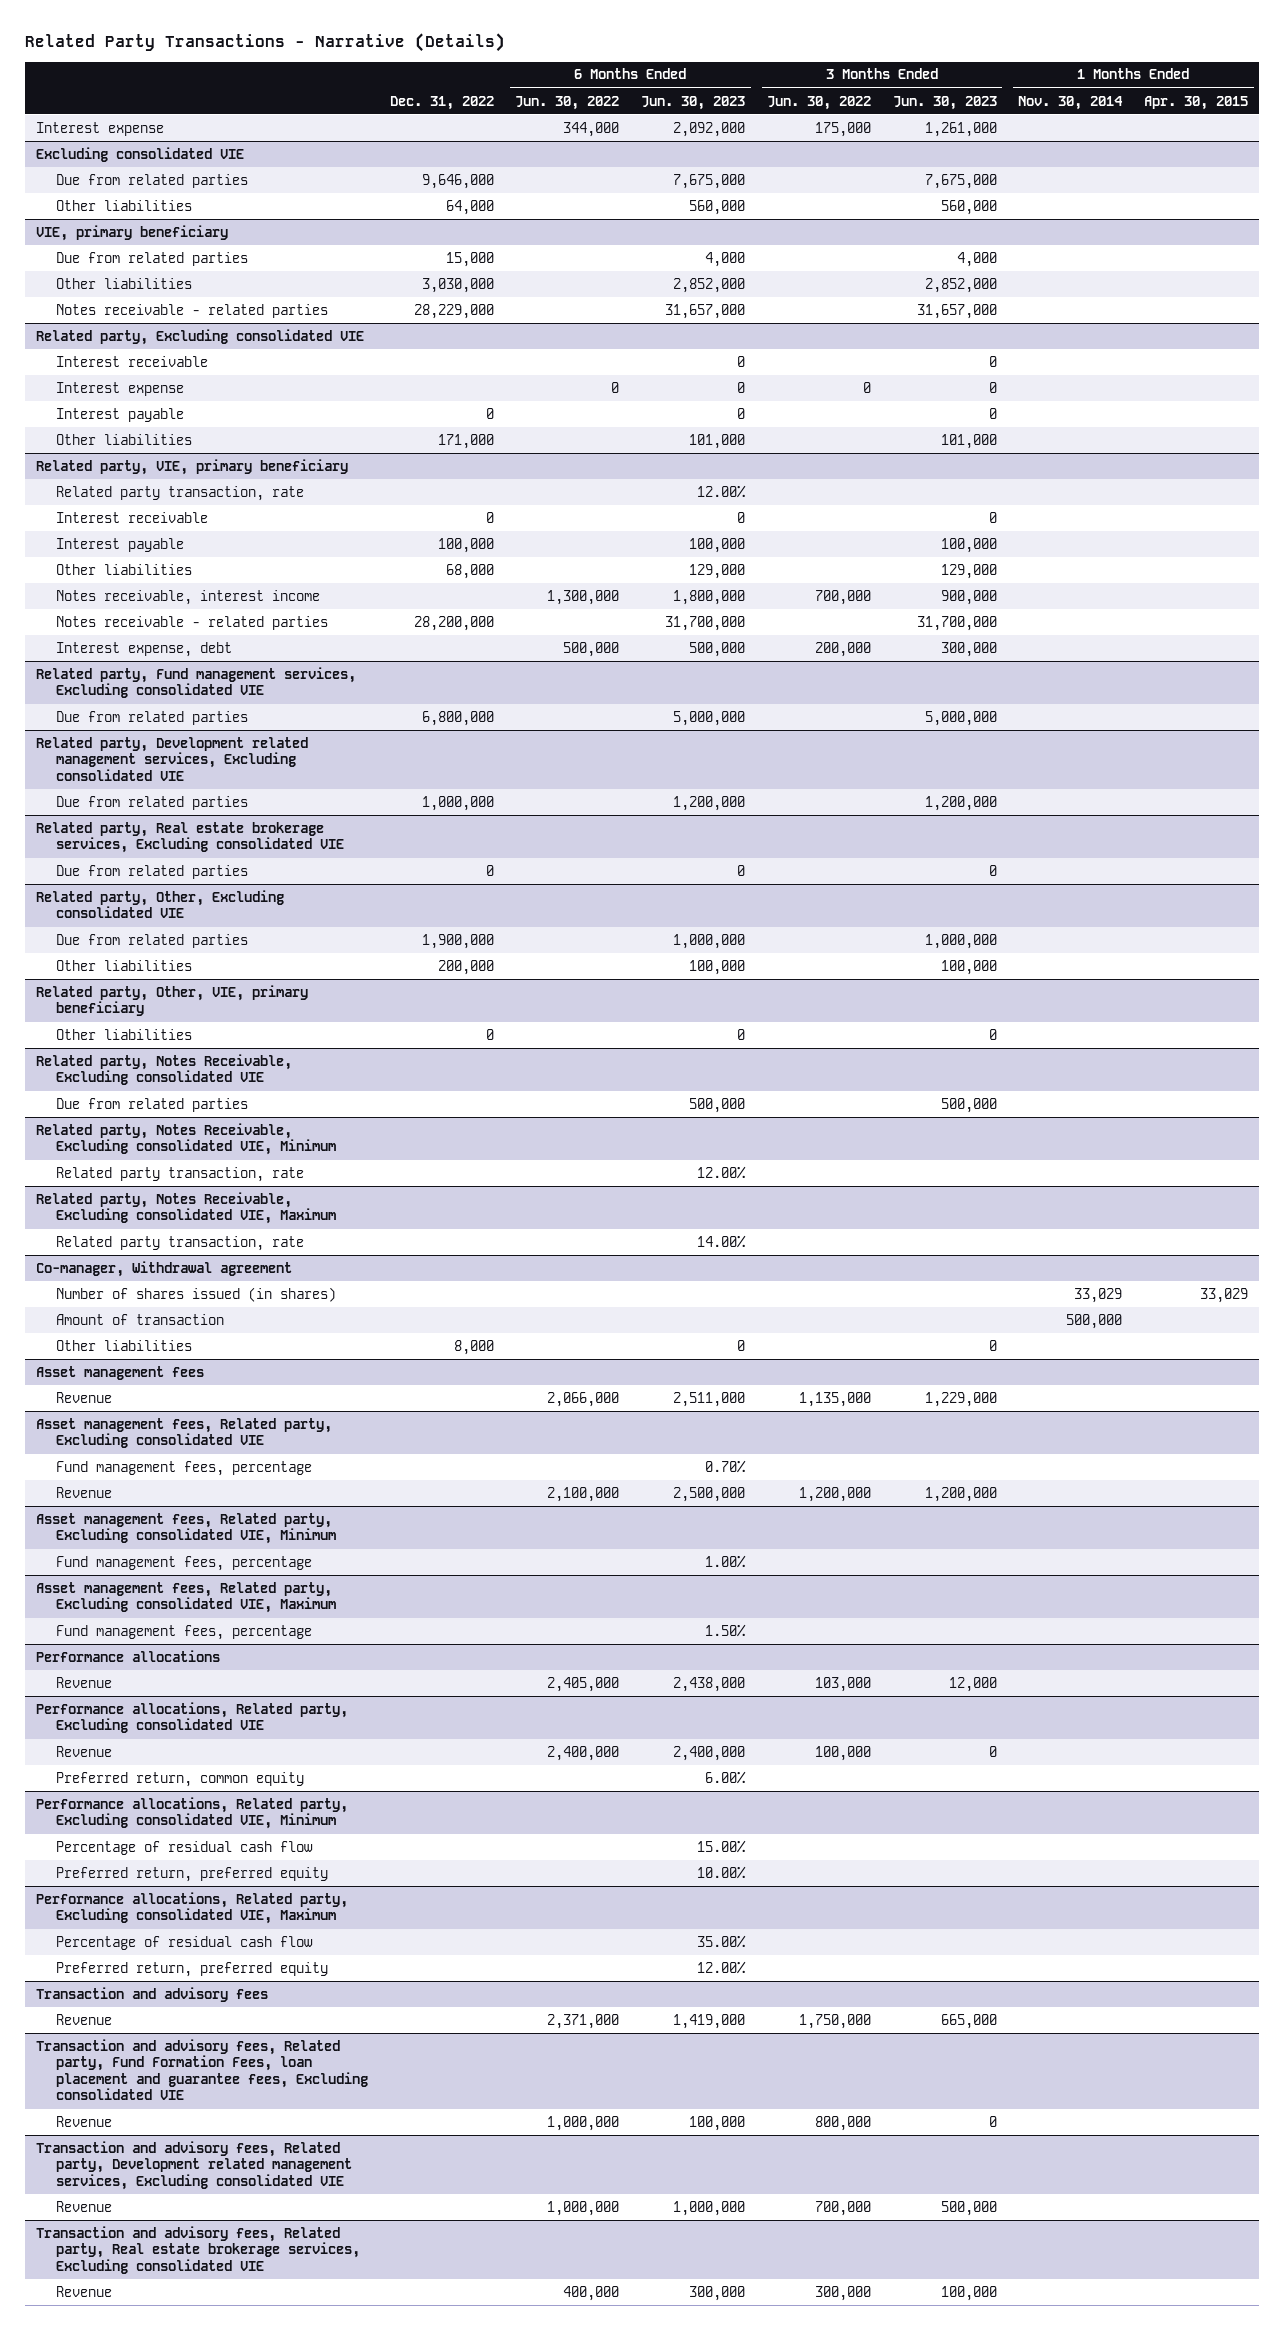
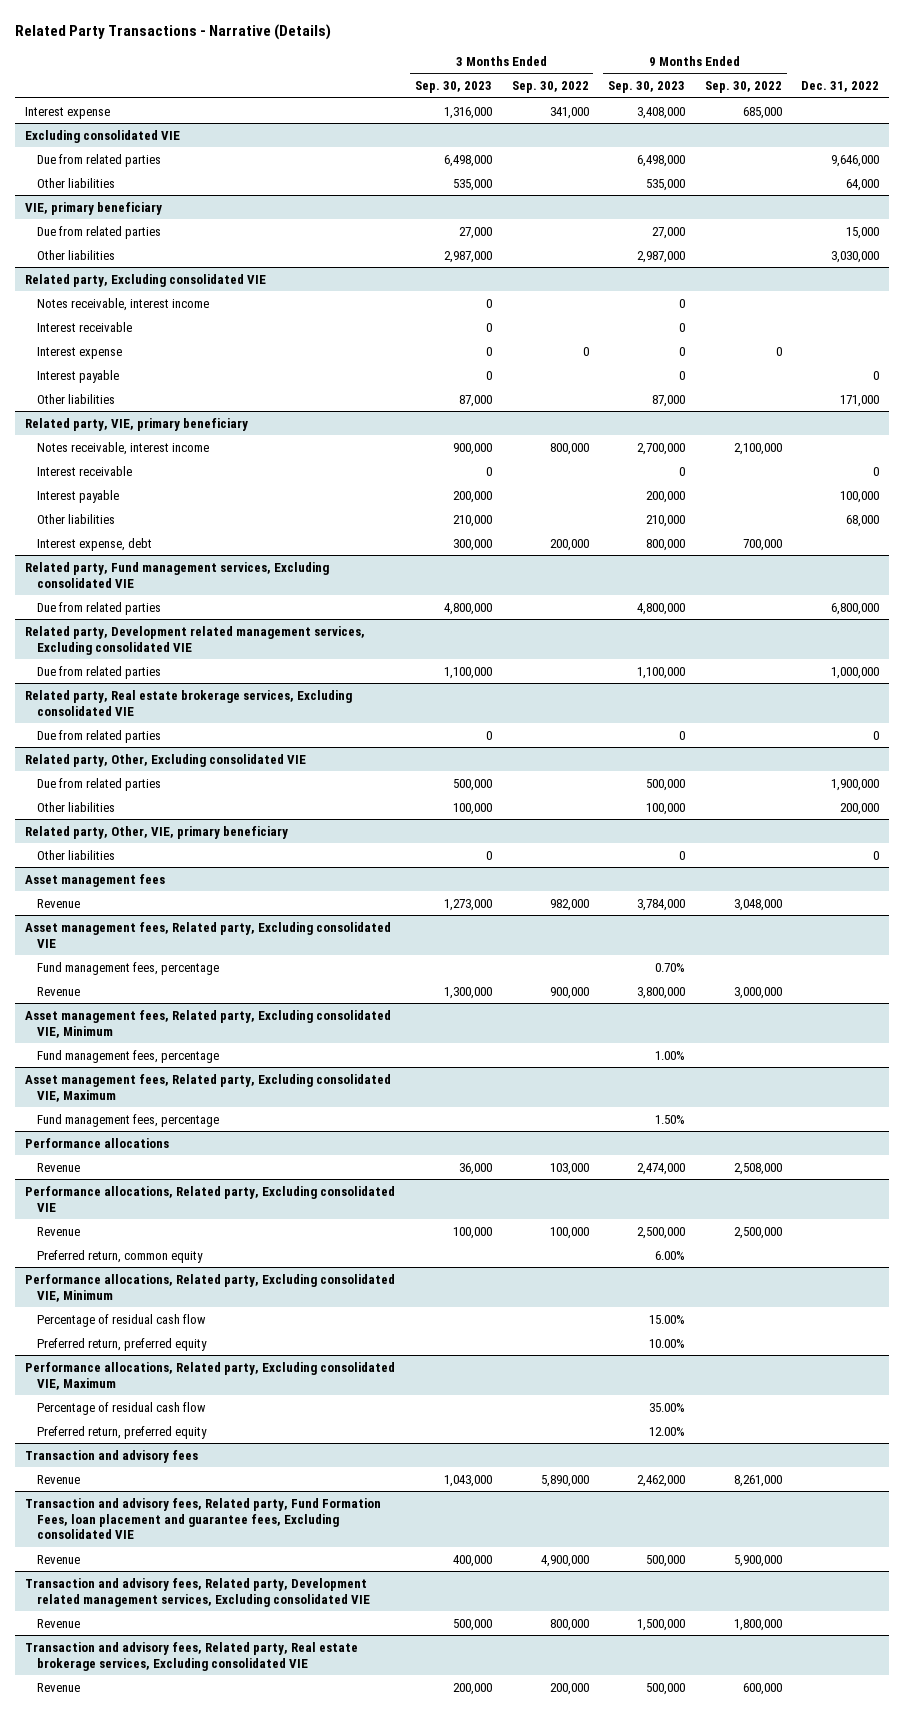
- | Dec. 31, 2022 | 6 Months Ended Jun. 30, 2022 | 6 Months Ended Jun. 30, 2023 | 3 Months Ended Jun. 30, 2022 | 3 Months Ended Jun. 30, 2023 | 1 Months Ended Nov. 30, 2014 | 1 Months Ended Apr. 30, 2015
+ | 3 Months Ended Sep. 30, 2023 | 3 Months Ended Sep. 30, 2022 | 9 Months Ended Sep. 30, 2023 | 9 Months Ended Sep. 30, 2022 | Dec. 31, 2022
@ VIE, primary beneficiary
- Notes receivable - related parties | 28,229,000 | | 31,657,000 | | 31,657,000 | |
@ Related party, Excluding consolidated VIE
+ Notes receivable, interest income | 0 | | 0 | |
@ Related party, VIE, primary beneficiary
- Related party transaction, rate | | | 12.00% | | | |
moved up: Notes receivable, interest income | 900,000 | 800,000 | 2,700,000 | 2,100,000 |
- Notes receivable - related parties | 28,200,000 | | 31,700,000 | | 31,700,000 | |
- Related party, Notes Receivable, Excluding consolidated VIE
- Due from related parties | | | 500,000 | | 500,000 | |
- Related party, Notes Receivable, Excluding consolidated VIE, Minimum
- Related party transaction, rate | | | 12.00% | | | |
- Related party, Notes Receivable, Excluding consolidated VIE, Maximum
- Related party transaction, rate | | | 14.00% | | | |
- Co-manager, Withdrawal agreement
- Number of shares issued (in shares) | | | | | | 33,029 | 33,029
- Amount of transaction | | | | | | 500,000 |
- Other liabilities | 8,000 | | 0 | | 0 | |

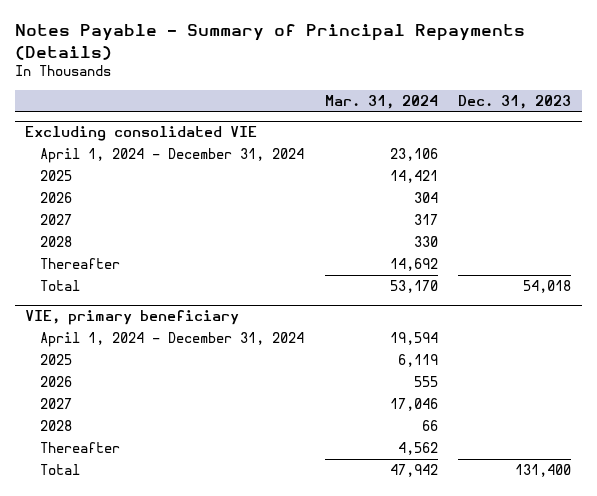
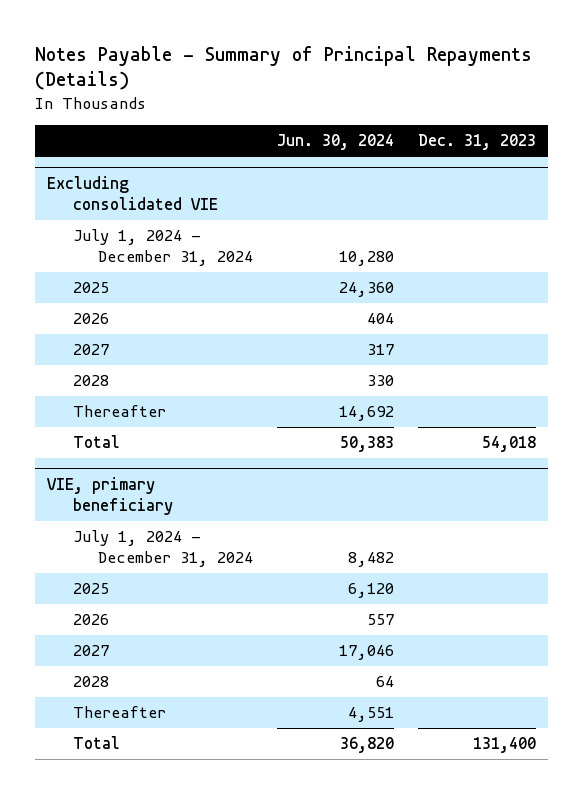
- | Mar. 31, 2024 | Dec. 31, 2023
+ | Jun. 30, 2024 | Dec. 31, 2023
@ Excluding consolidated VIE
- April 1, 2024 - December 31, 2024 | 23,106 |
+ July 1, 2024 - December 31, 2024 | 10,280 |
@ VIE, primary beneficiary
- April 1, 2024 - December 31, 2024 | 19,594 |
+ July 1, 2024 - December 31, 2024 | 8,482 |

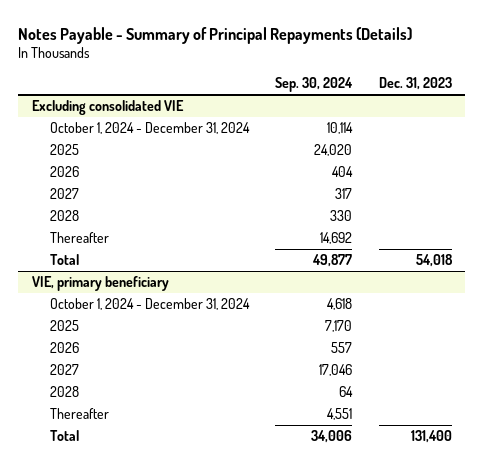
- | Jun. 30, 2024 | Dec. 31, 2023
+ | Sep. 30, 2024 | Dec. 31, 2023
@ Excluding consolidated VIE
- July 1, 2024 - December 31, 2024 | 10,280 |
+ October 1, 2024 - December 31, 2024 | 10,114 |
@ VIE, primary beneficiary
- July 1, 2024 - December 31, 2024 | 8,482 |
+ October 1, 2024 - December 31, 2024 | 4,618 |

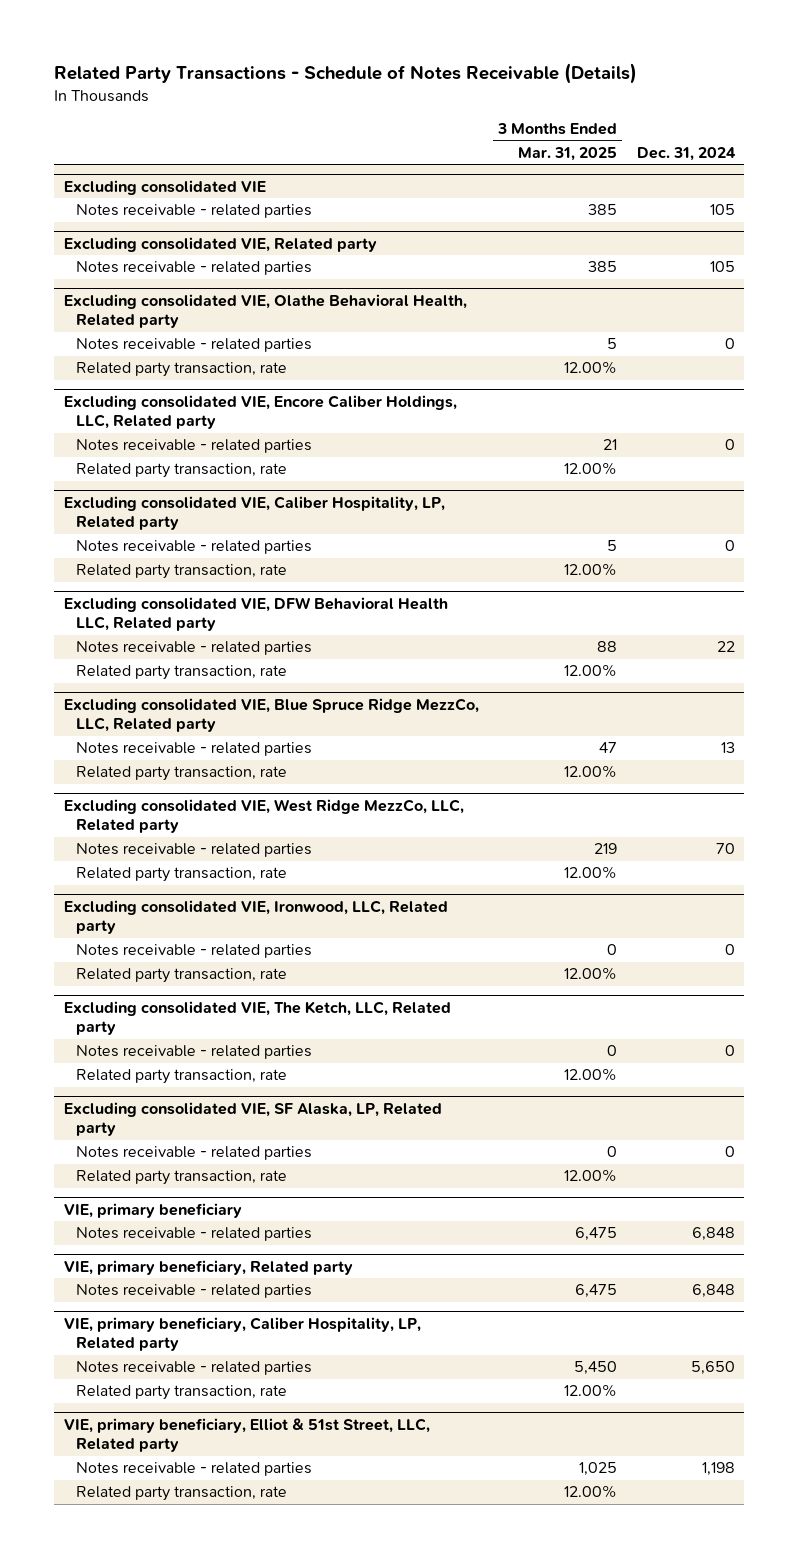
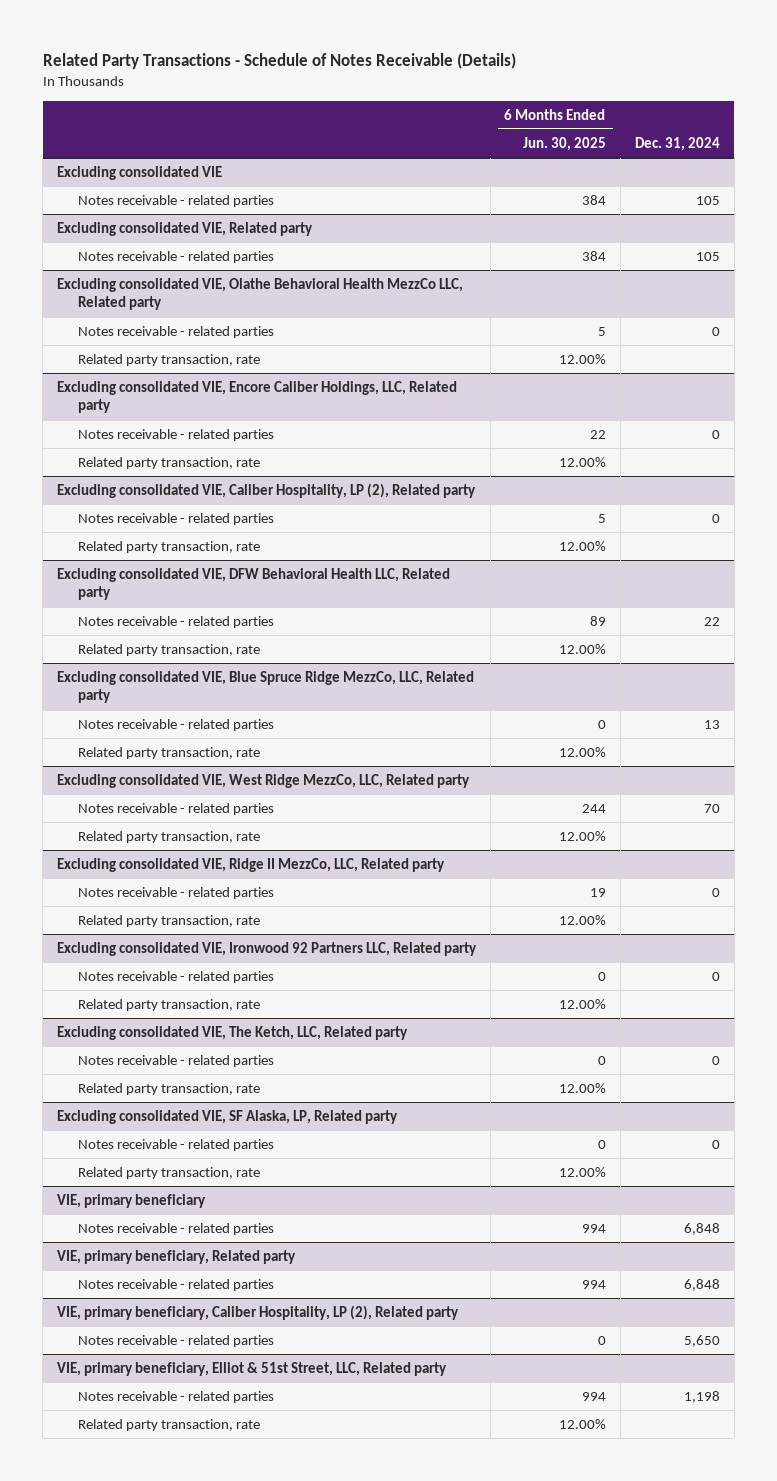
- | 3 Months Ended Mar. 31, 2025 | Dec. 31, 2024
+ | 6 Months Ended Jun. 30, 2025 | Dec. 31, 2024
- Excluding consolidated VIE, Olathe Behavioral Health, Related party
+ Excluding consolidated VIE, Olathe Behavioral Health MezzCo LLC, Related party
- Excluding consolidated VIE, Caliber Hospitality, LP, Related party
+ Excluding consolidated VIE, Caliber Hospitality, LP (2), Related party
- Excluding consolidated VIE, Ironwood, LLC, Related party
+ Excluding consolidated VIE, Ridge II MezzCo, LLC, Related party
+ Notes receivable - related parties | 19 | 0
+ Related party transaction, rate | 12.00% |
+ Excluding consolidated VIE, Ironwood 92 Partners LLC, Related party
- VIE, primary beneficiary, Caliber Hospitality, LP, Related party
+ VIE, primary beneficiary, Caliber Hospitality, LP (2), Related party
- Related party transaction, rate | 12.00% |

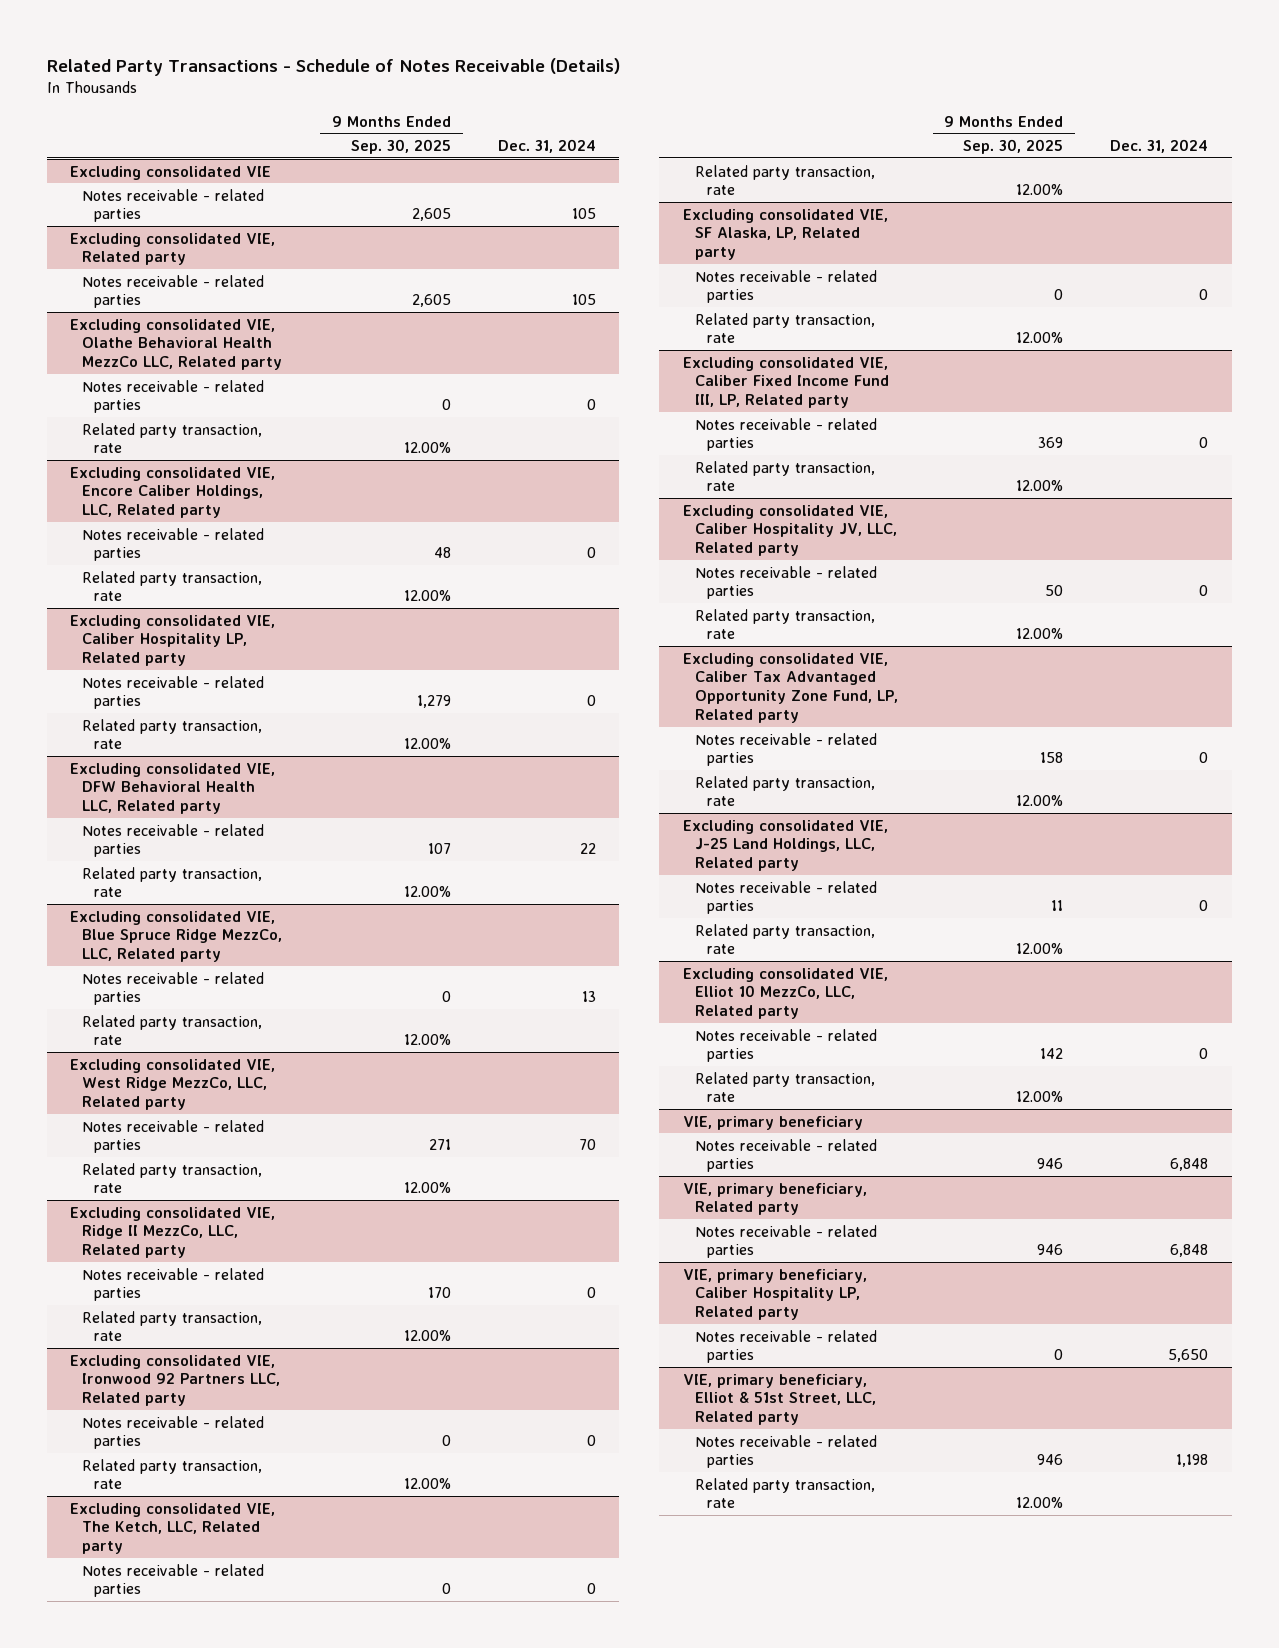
- | 6 Months Ended Jun. 30, 2025 | Dec. 31, 2024
+ | 9 Months Ended Sep. 30, 2025 | Dec. 31, 2024
- Excluding consolidated VIE, Caliber Hospitality, LP (2), Related party
+ Excluding consolidated VIE, Caliber Hospitality LP, Related party
+ Excluding consolidated VIE, Caliber Fixed Income Fund III, LP, Related party
+ Notes receivable - related parties | 369 | 0
+ Related party transaction, rate | 12.00% |
+ Excluding consolidated VIE, Caliber Hospitality JV, LLC, Related party
+ Notes receivable - related parties | 50 | 0
+ Related party transaction, rate | 12.00% |
+ Excluding consolidated VIE, Caliber Tax Advantaged Opportunity Zone Fund, LP, Related party
+ Notes receivable - related parties | 158 | 0
+ Related party transaction, rate | 12.00% |
+ Excluding consolidated VIE, J-25 Land Holdings, LLC, Related party
+ Notes receivable - related parties | 11 | 0
+ Related party transaction, rate | 12.00% |
+ Excluding consolidated VIE, Elliot 10 MezzCo, LLC, Related party
+ Notes receivable - related parties | 142 | 0
+ Related party transaction, rate | 12.00% |
- VIE, primary beneficiary, Caliber Hospitality, LP (2), Related party
+ VIE, primary beneficiary, Caliber Hospitality LP, Related party

